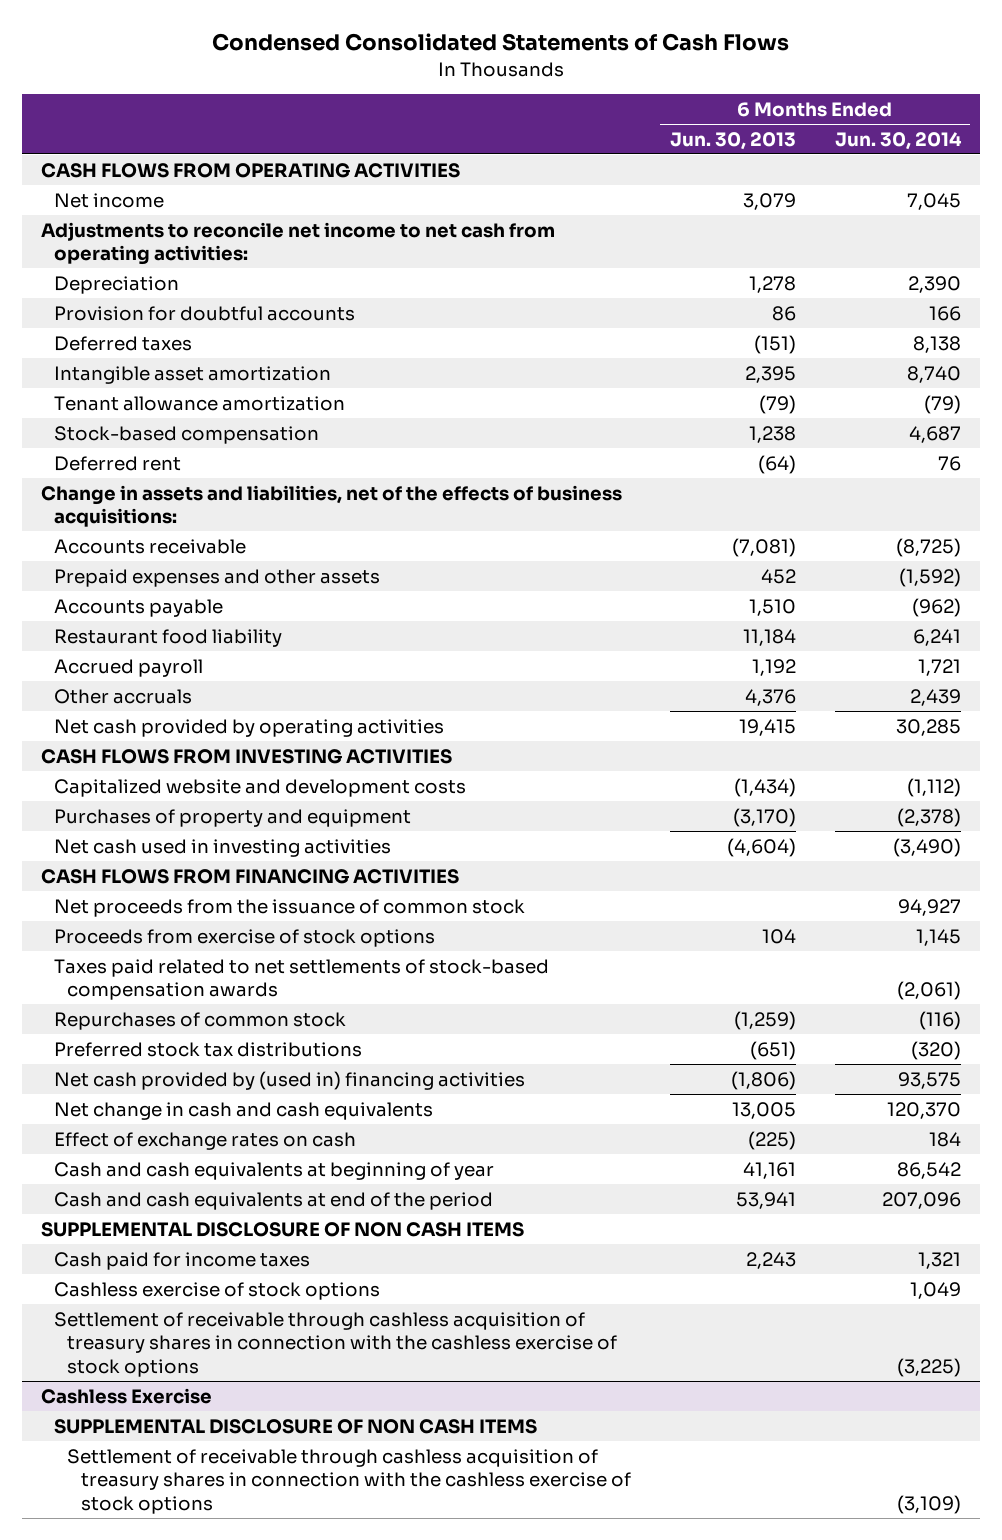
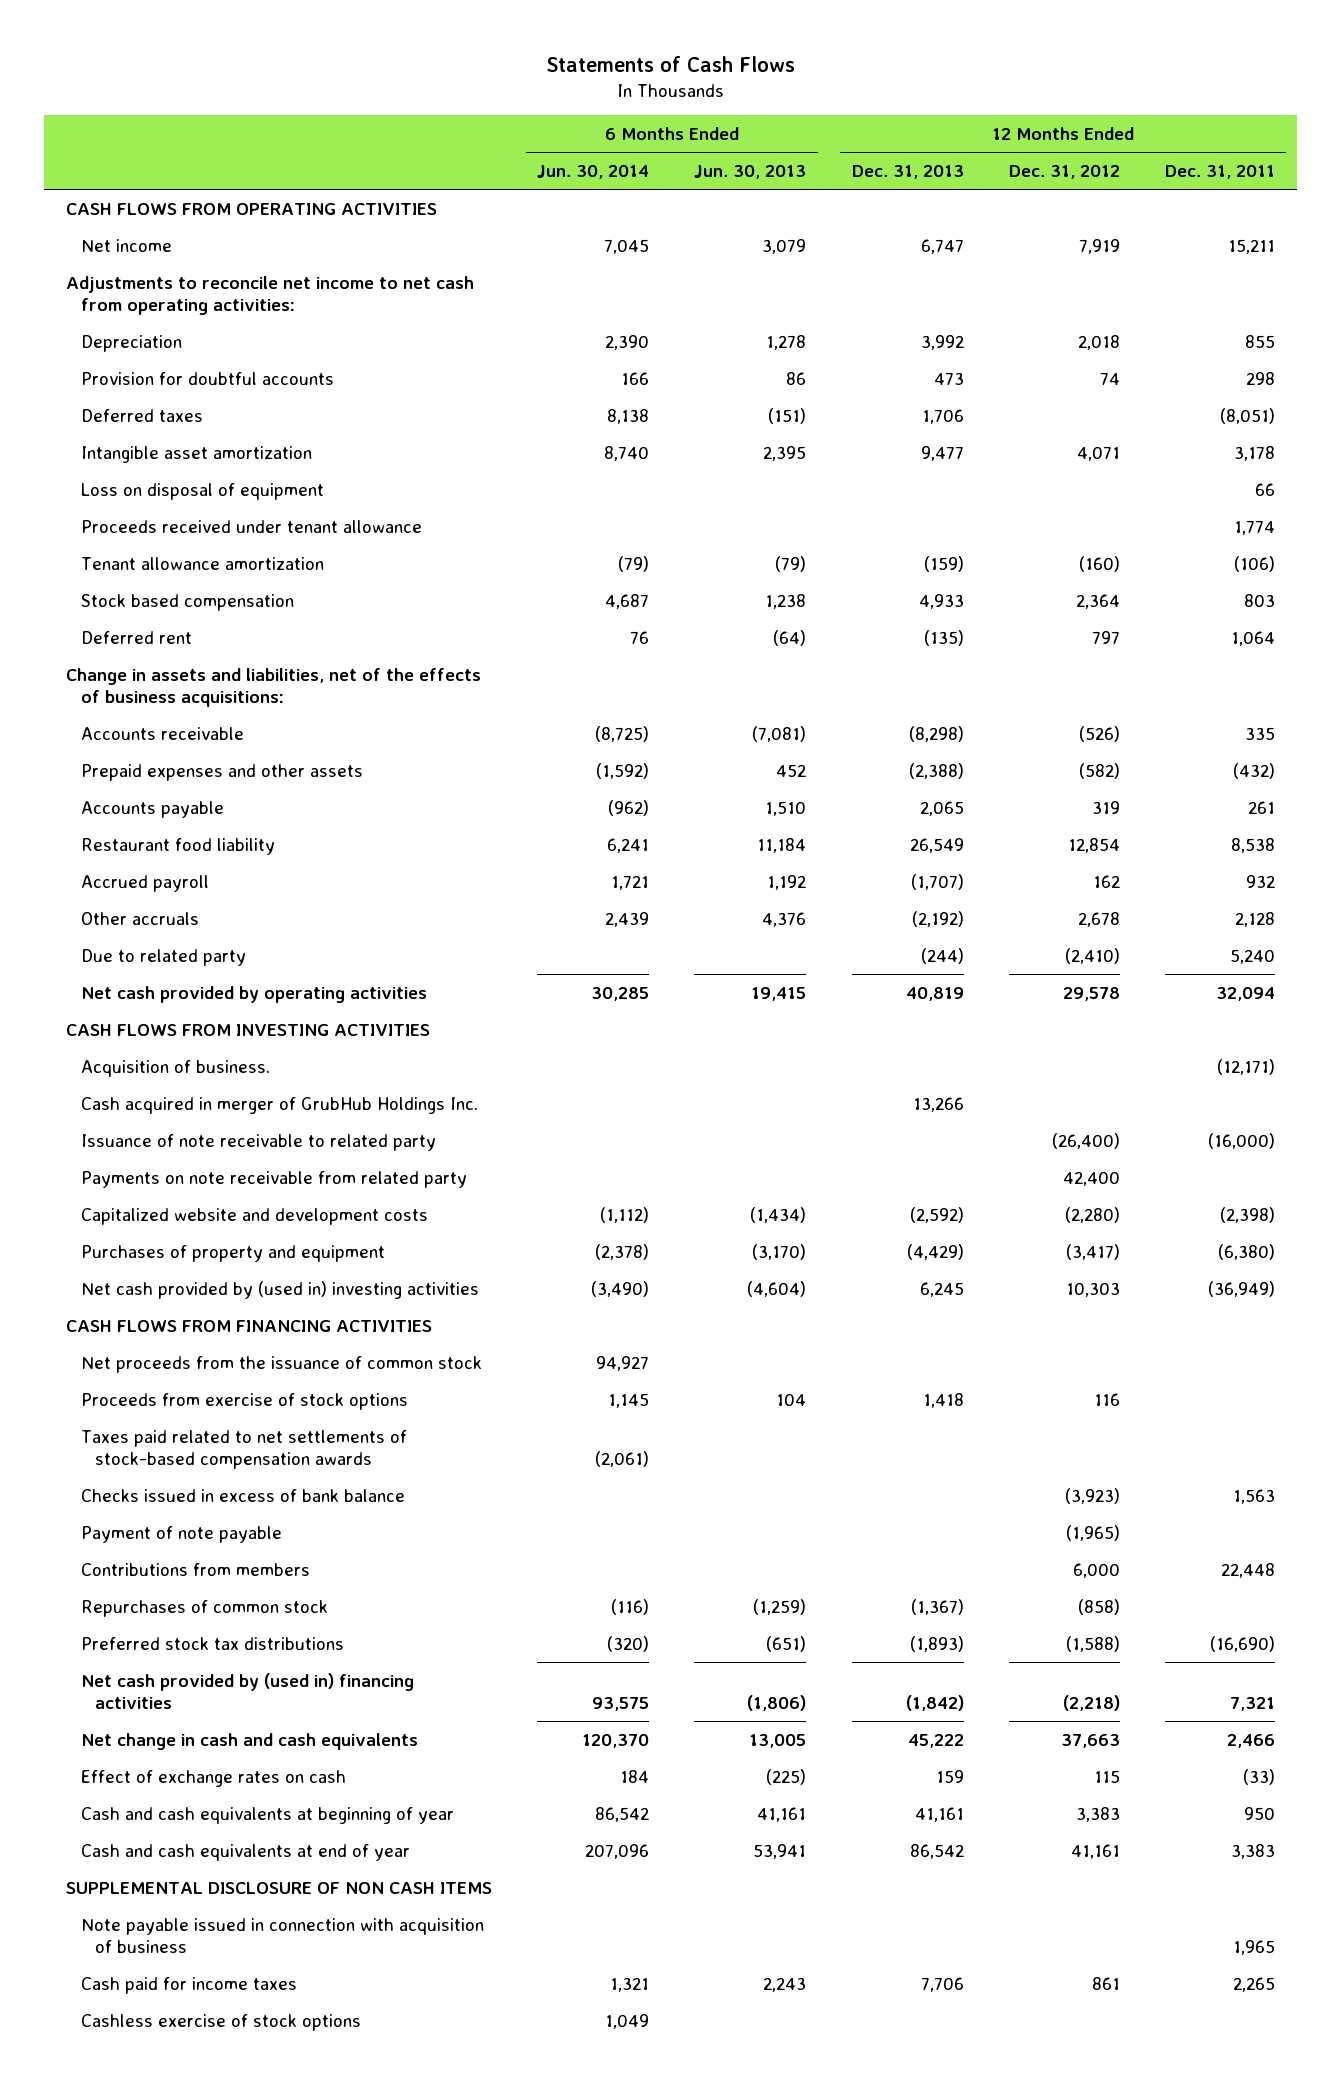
- Condensed Consolidated Statements of Cash Flows
+ Statements of Cash Flows
- | 6 Months Ended Jun. 30, 2013 | 6 Months Ended Jun. 30, 2014
+ | 6 Months Ended Jun. 30, 2014 | 6 Months Ended Jun. 30, 2013 | 12 Months Ended Dec. 31, 2013 | 12 Months Ended Dec. 31, 2012 | 12 Months Ended Dec. 31, 2011
+ Loss on disposal of equipment | | | | | 66
+ Proceeds received under tenant allowance | | | | | 1,774
- Stock-based compensation | 1,238 | 4,687
+ Stock based compensation | 4,687 | 1,238 | 4,933 | 2,364 | 803
+ Due to related party | | | (244) | (2,410) | 5,240
+ Acquisition of business. | | | | | (12,171)
+ Cash acquired in merger of GrubHub Holdings Inc. | | | 13,266 | |
+ Issuance of note receivable to related party | | | | (26,400) | (16,000)
+ Payments on note receivable from related party | | | | 42,400 |
- Net cash used in investing activities | (4,604) | (3,490)
+ Net cash provided by (used in) investing activities | (3,490) | (4,604) | 6,245 | 10,303 | (36,949)
+ Checks issued in excess of bank balance | | | | (3,923) | 1,563
+ Payment of note payable | | | | (1,965) |
+ Contributions from members | | | | 6,000 | 22,448
- Cash and cash equivalents at end of the period | 53,941 | 207,096
+ Cash and cash equivalents at end of year | 207,096 | 53,941 | 86,542 | 41,161 | 3,383
+ Note payable issued in connection with acquisition of business | | | | | 1,965
- Settlement of receivable through cashless acquisition of treasury shares in connection with the cashless exercise of stock options | | (3,225)
- Cashless Exercise
- SUPPLEMENTAL DISCLOSURE OF NON CASH ITEMS
- Settlement of receivable through cashless acquisition of treasury shares in connection with the cashless exercise of stock options | | (3,109)

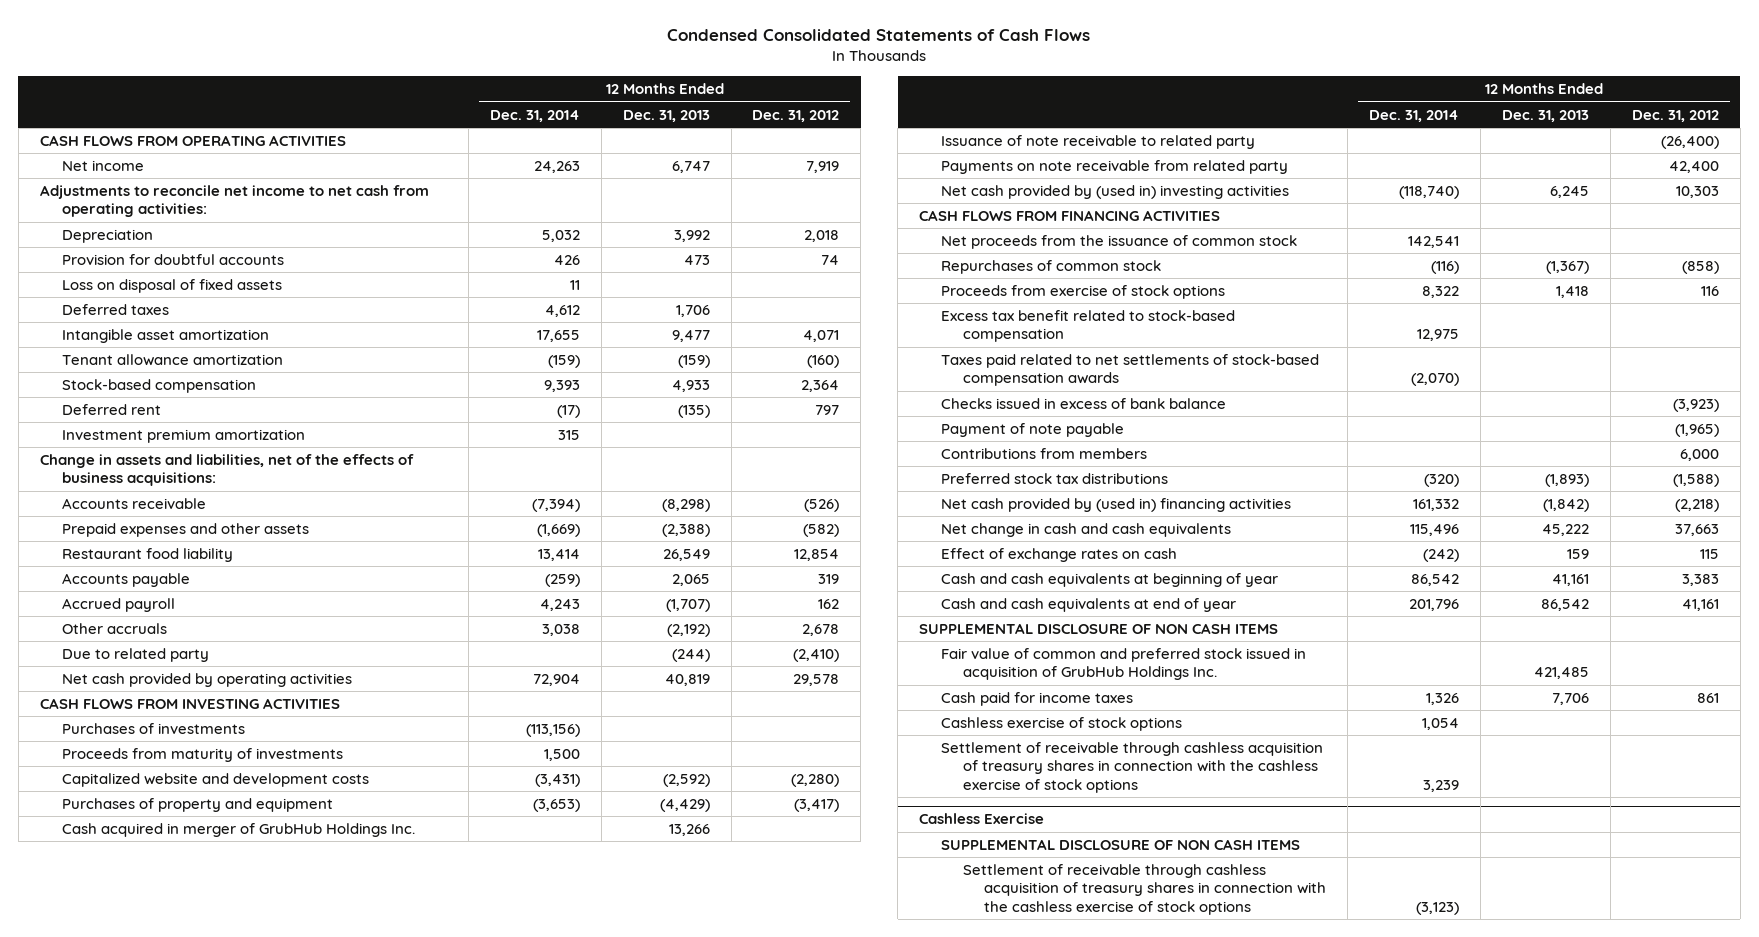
- Statements of Cash Flows
+ Condensed Consolidated Statements of Cash Flows
- | 6 Months Ended Jun. 30, 2014 | 6 Months Ended Jun. 30, 2013 | 12 Months Ended Dec. 31, 2013 | 12 Months Ended Dec. 31, 2012 | 12 Months Ended Dec. 31, 2011
+ | 12 Months Ended Dec. 31, 2014 | 12 Months Ended Dec. 31, 2013 | 12 Months Ended Dec. 31, 2012
+ Loss on disposal of fixed assets | 11 | |
- Loss on disposal of equipment | | | | | 66
- Proceeds received under tenant allowance | | | | | 1,774
- Stock based compensation | 4,687 | 1,238 | 4,933 | 2,364 | 803
+ Stock-based compensation | 9,393 | 4,933 | 2,364
+ Investment premium amortization | 315 | |
moved down: Accounts payable | (259) | 2,065 | 319
- Acquisition of business. | | | | | (12,171)
+ Purchases of investments | (113,156) | |
+ Proceeds from maturity of investments | 1,500 | |
moved up: Capitalized website and development costs | (3,431) | (2,592) | (2,280)
moved up: Purchases of property and equipment | (3,653) | (4,429) | (3,417)
moved up: Repurchases of common stock | (116) | (1,367) | (858)
+ Excess tax benefit related to stock-based compensation | 12,975 | |
- Note payable issued in connection with acquisition of business | | | | | 1,965
+ Fair value of common and preferred stock issued in acquisition of GrubHub Holdings Inc. | | 421,485 |
+ Settlement of receivable through cashless acquisition of treasury shares in connection with the cashless exercise of stock options | 3,239 | |
+ Cashless Exercise
+ SUPPLEMENTAL DISCLOSURE OF NON CASH ITEMS
+ Settlement of receivable through cashless acquisition of treasury shares in connection with the cashless exercise of stock options | (3,123) | |

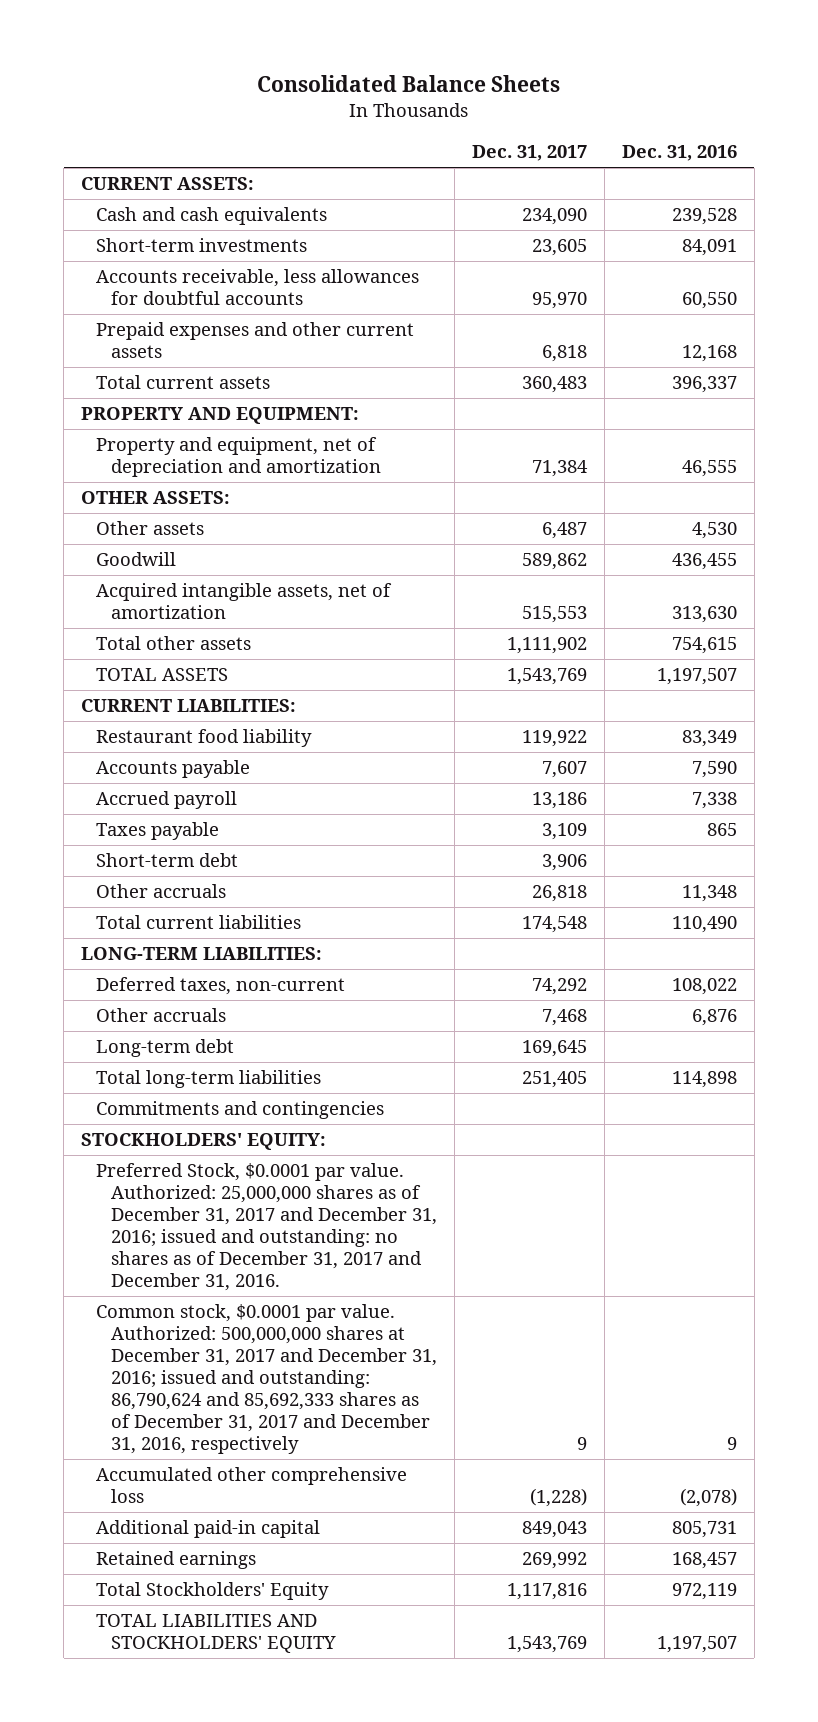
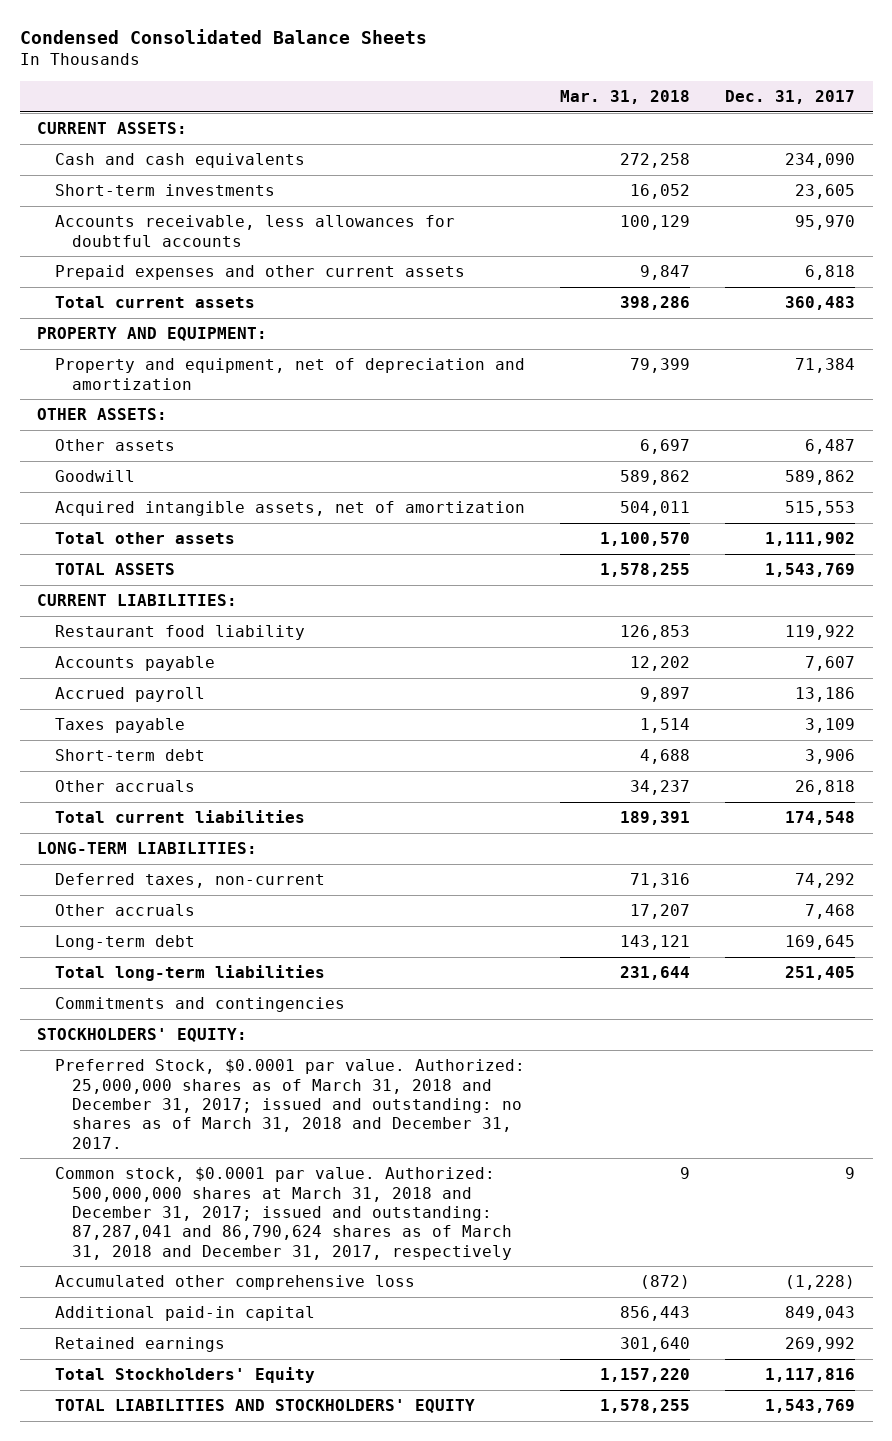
- Consolidated Balance Sheets
+ Condensed Consolidated Balance Sheets
- | Dec. 31, 2017 | Dec. 31, 2016
+ | Mar. 31, 2018 | Dec. 31, 2017
- Preferred Stock, $0.0001 par value. Authorized: 25,000,000 shares as of December 31, 2017 and December 31, 2016; issued and outstanding: no shares as of December 31, 2017 and December 31, 2016.
- Common stock, $0.0001 par value. Authorized: 500,000,000 shares at December 31, 2017 and December 31, 2016; issued and outstanding: 86,790,624 and 85,692,333 shares as of December 31, 2017 and December 31, 2016, respectively | 9 | 9
+ Preferred Stock, $0.0001 par value. Authorized: 25,000,000 shares as of March 31, 2018 and December 31, 2017; issued and outstanding: no shares as of March 31, 2018 and December 31, 2017.
+ Common stock, $0.0001 par value. Authorized: 500,000,000 shares at March 31, 2018 and December 31, 2017; issued and outstanding: 87,287,041 and 86,790,624 shares as of March 31, 2018 and December 31, 2017, respectively | 9 | 9

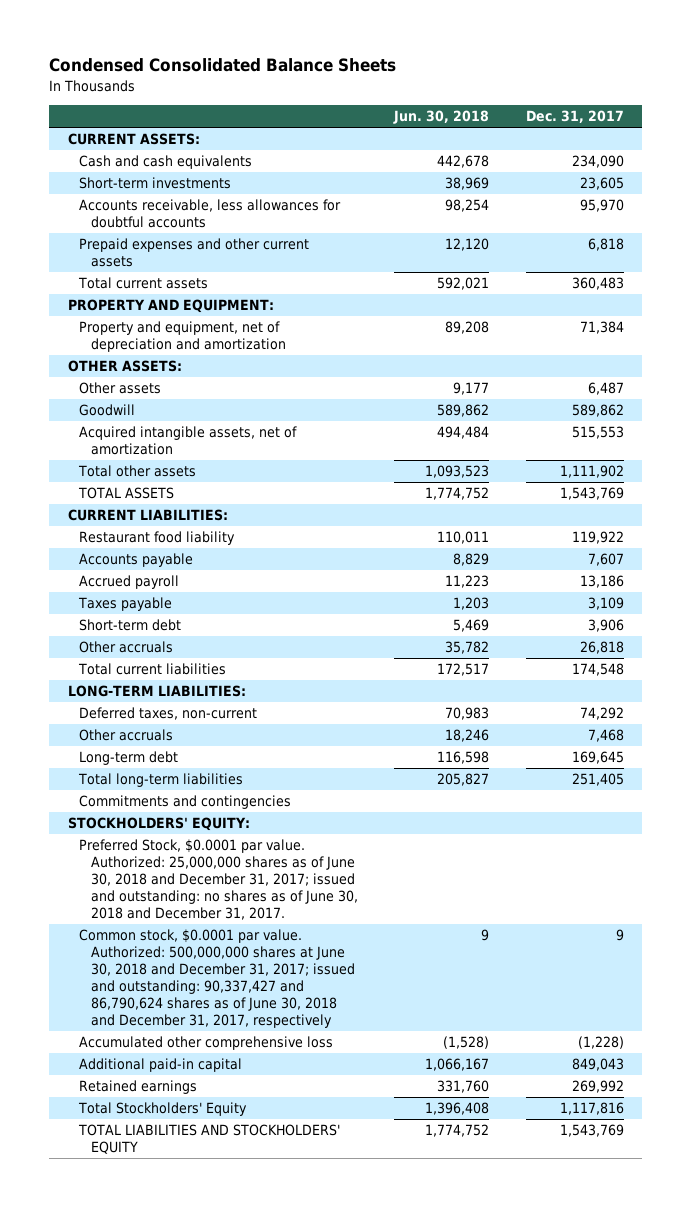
- | Mar. 31, 2018 | Dec. 31, 2017
+ | Jun. 30, 2018 | Dec. 31, 2017
- Preferred Stock, $0.0001 par value. Authorized: 25,000,000 shares as of March 31, 2018 and December 31, 2017; issued and outstanding: no shares as of March 31, 2018 and December 31, 2017.
- Common stock, $0.0001 par value. Authorized: 500,000,000 shares at March 31, 2018 and December 31, 2017; issued and outstanding: 87,287,041 and 86,790,624 shares as of March 31, 2018 and December 31, 2017, respectively | 9 | 9
+ Preferred Stock, $0.0001 par value. Authorized: 25,000,000 shares as of June 30, 2018 and December 31, 2017; issued and outstanding: no shares as of June 30, 2018 and December 31, 2017.
+ Common stock, $0.0001 par value. Authorized: 500,000,000 shares at June 30, 2018 and December 31, 2017; issued and outstanding: 90,337,427 and 86,790,624 shares as of June 30, 2018 and December 31, 2017, respectively | 9 | 9

